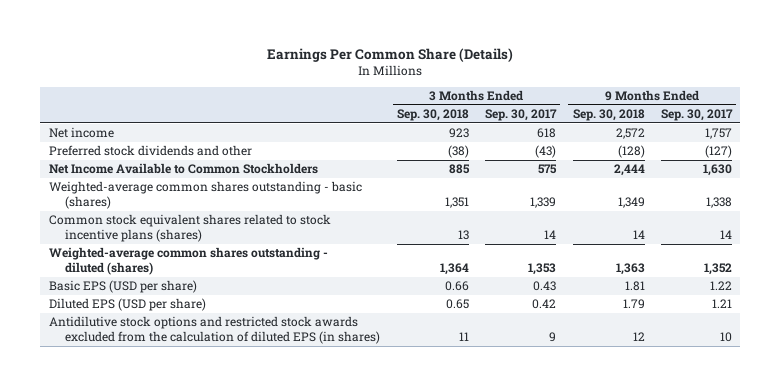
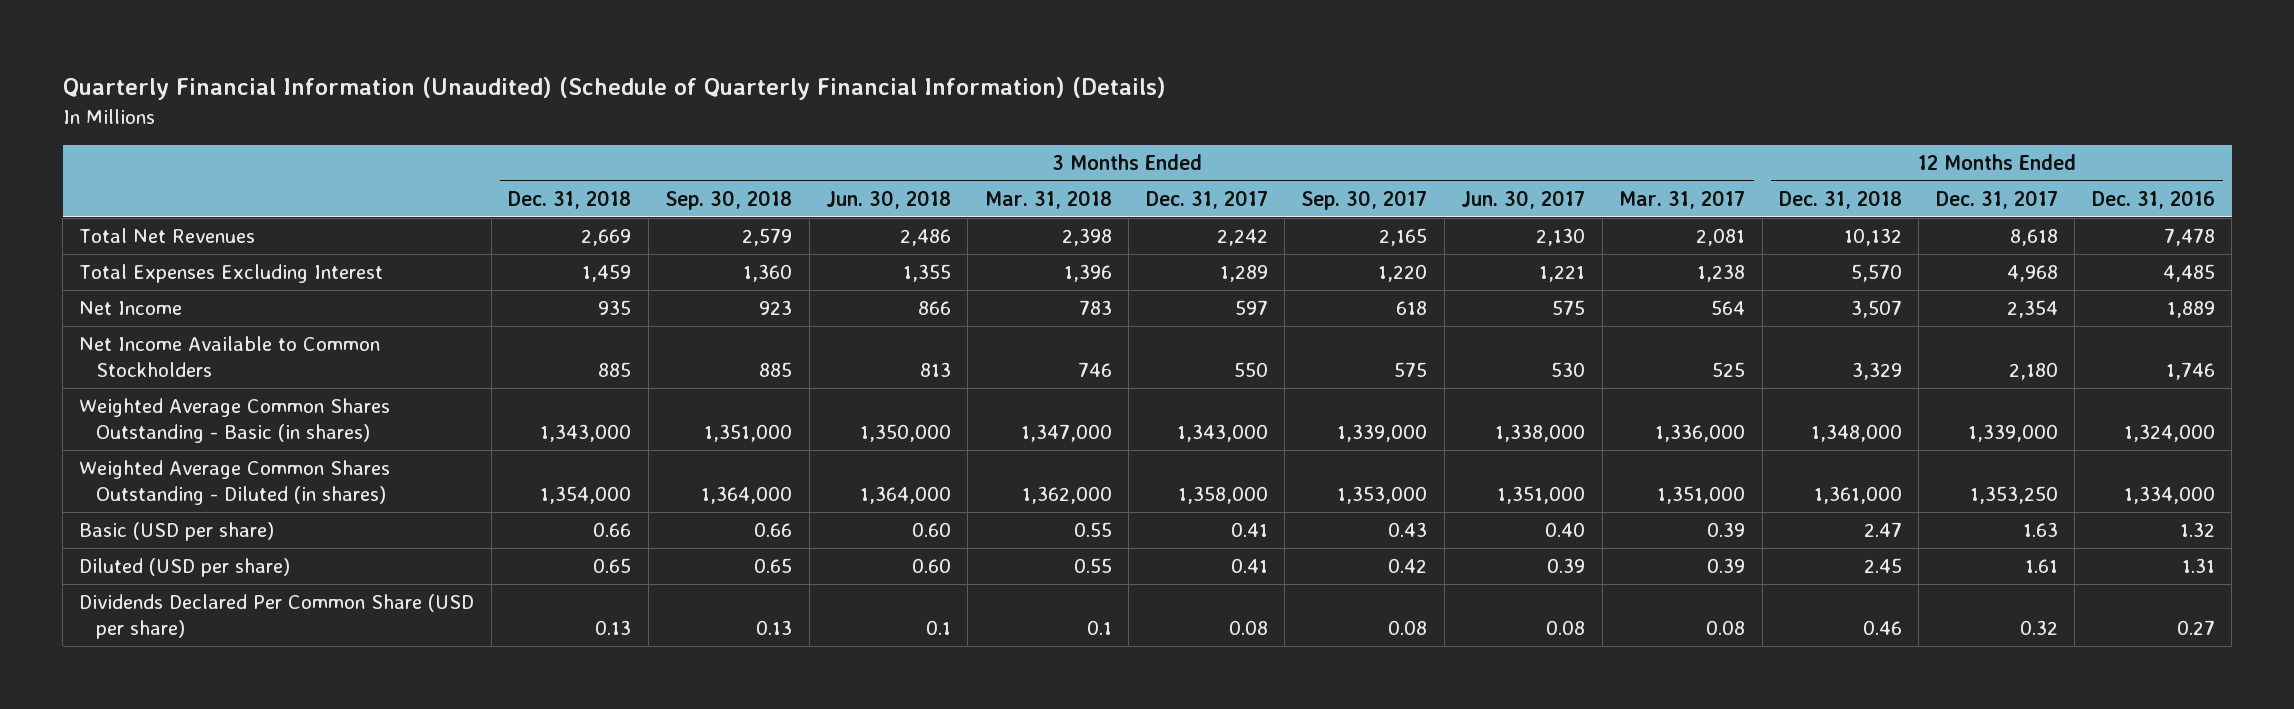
- Earnings Per Common Share (Details)
+ Quarterly Financial Information (Unaudited) (Schedule of Quarterly Financial Information) (Details)
- | 3 Months Ended Sep. 30, 2018 | 3 Months Ended Sep. 30, 2017 | 9 Months Ended Sep. 30, 2018 | 9 Months Ended Sep. 30, 2017
+ | 3 Months Ended Dec. 31, 2018 | 3 Months Ended Sep. 30, 2018 | 3 Months Ended Jun. 30, 2018 | 3 Months Ended Mar. 31, 2018 | 3 Months Ended Dec. 31, 2017 | 3 Months Ended Sep. 30, 2017 | 3 Months Ended Jun. 30, 2017 | 3 Months Ended Mar. 31, 2017 | 12 Months Ended Dec. 31, 2018 | 12 Months Ended Dec. 31, 2017 | 12 Months Ended Dec. 31, 2016
- Net income | 923 | 618 | 2,572 | 1,757
- Preferred stock dividends and other | (38) | (43) | (128) | (127)
+ Total Net Revenues | 2,669 | 2,579 | 2,486 | 2,398 | 2,242 | 2,165 | 2,130 | 2,081 | 10,132 | 8,618 | 7,478
+ Total Expenses Excluding Interest | 1,459 | 1,360 | 1,355 | 1,396 | 1,289 | 1,220 | 1,221 | 1,238 | 5,570 | 4,968 | 4,485
+ Net Income | 935 | 923 | 866 | 783 | 597 | 618 | 575 | 564 | 3,507 | 2,354 | 1,889
- Weighted-average common shares outstanding - basic (shares) | 1,351 | 1,339 | 1,349 | 1,338
- Common stock equivalent shares related to stock incentive plans (shares) | 13 | 14 | 14 | 14
- Weighted-average common shares outstanding - diluted (shares) | 1,364 | 1,353 | 1,363 | 1,352
- Basic EPS (USD per share) | 0.66 | 0.43 | 1.81 | 1.22
- Diluted EPS (USD per share) | 0.65 | 0.42 | 1.79 | 1.21
- Antidilutive stock options and restricted stock awards excluded from the calculation of diluted EPS (in shares) | 11 | 9 | 12 | 10
+ Weighted Average Common Shares Outstanding - Basic (in shares) | 1,343,000 | 1,351,000 | 1,350,000 | 1,347,000 | 1,343,000 | 1,339,000 | 1,338,000 | 1,336,000 | 1,348,000 | 1,339,000 | 1,324,000
+ Weighted Average Common Shares Outstanding - Diluted (in shares) | 1,354,000 | 1,364,000 | 1,364,000 | 1,362,000 | 1,358,000 | 1,353,000 | 1,351,000 | 1,351,000 | 1,361,000 | 1,353,250 | 1,334,000
+ Basic (USD per share) | 0.66 | 0.66 | 0.60 | 0.55 | 0.41 | 0.43 | 0.40 | 0.39 | 2.47 | 1.63 | 1.32
+ Diluted (USD per share) | 0.65 | 0.65 | 0.60 | 0.55 | 0.41 | 0.42 | 0.39 | 0.39 | 2.45 | 1.61 | 1.31
+ Dividends Declared Per Common Share (USD per share) | 0.13 | 0.13 | 0.1 | 0.1 | 0.08 | 0.08 | 0.08 | 0.08 | 0.46 | 0.32 | 0.27

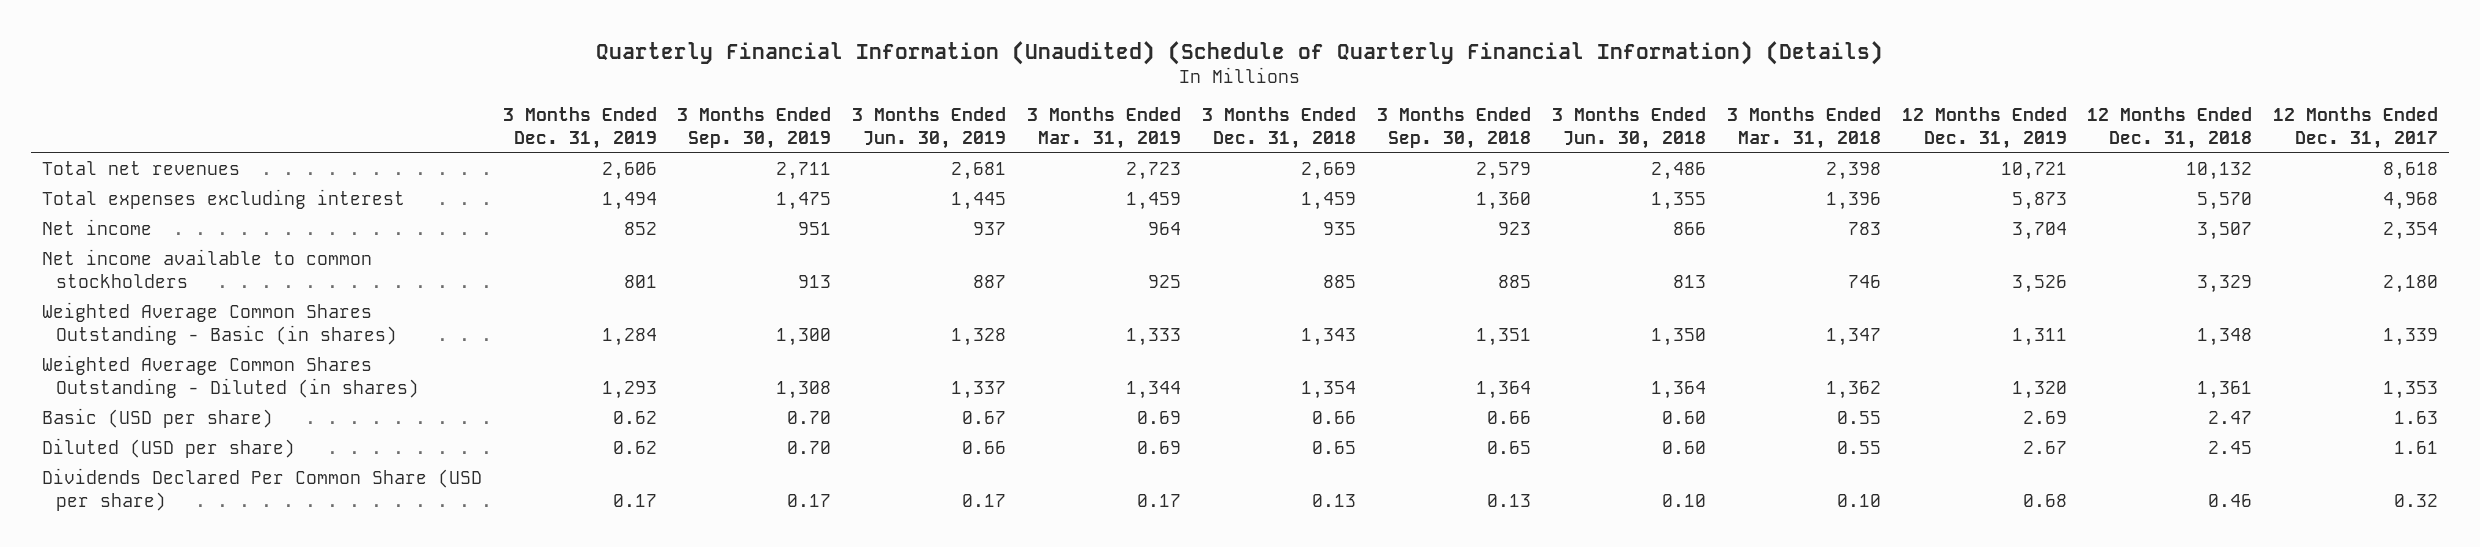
- | 3 Months Ended Dec. 31, 2018 | 3 Months Ended Sep. 30, 2018 | 3 Months Ended Jun. 30, 2018 | 3 Months Ended Mar. 31, 2018 | 3 Months Ended Dec. 31, 2017 | 3 Months Ended Sep. 30, 2017 | 3 Months Ended Jun. 30, 2017 | 3 Months Ended Mar. 31, 2017 | 12 Months Ended Dec. 31, 2018 | 12 Months Ended Dec. 31, 2017 | 12 Months Ended Dec. 31, 2016
+ | 3 Months Ended Dec. 31, 2019 | 3 Months Ended Sep. 30, 2019 | 3 Months Ended Jun. 30, 2019 | 3 Months Ended Mar. 31, 2019 | 3 Months Ended Dec. 31, 2018 | 3 Months Ended Sep. 30, 2018 | 3 Months Ended Jun. 30, 2018 | 3 Months Ended Mar. 31, 2018 | 12 Months Ended Dec. 31, 2019 | 12 Months Ended Dec. 31, 2018 | 12 Months Ended Dec. 31, 2017
- Total Net Revenues | 2,669 | 2,579 | 2,486 | 2,398 | 2,242 | 2,165 | 2,130 | 2,081 | 10,132 | 8,618 | 7,478
- Total Expenses Excluding Interest | 1,459 | 1,360 | 1,355 | 1,396 | 1,289 | 1,220 | 1,221 | 1,238 | 5,570 | 4,968 | 4,485
- Net Income | 935 | 923 | 866 | 783 | 597 | 618 | 575 | 564 | 3,507 | 2,354 | 1,889
- Net Income Available to Common Stockholders | 885 | 885 | 813 | 746 | 550 | 575 | 530 | 525 | 3,329 | 2,180 | 1,746
- Weighted Average Common Shares Outstanding - Basic (in shares) | 1,343,000 | 1,351,000 | 1,350,000 | 1,347,000 | 1,343,000 | 1,339,000 | 1,338,000 | 1,336,000 | 1,348,000 | 1,339,000 | 1,324,000
- Weighted Average Common Shares Outstanding - Diluted (in shares) | 1,354,000 | 1,364,000 | 1,364,000 | 1,362,000 | 1,358,000 | 1,353,000 | 1,351,000 | 1,351,000 | 1,361,000 | 1,353,250 | 1,334,000
+ Total net revenues | 2,606 | 2,711 | 2,681 | 2,723 | 2,669 | 2,579 | 2,486 | 2,398 | 10,721 | 10,132 | 8,618
+ Total expenses excluding interest | 1,494 | 1,475 | 1,445 | 1,459 | 1,459 | 1,360 | 1,355 | 1,396 | 5,873 | 5,570 | 4,968
+ Net income | 852 | 951 | 937 | 964 | 935 | 923 | 866 | 783 | 3,704 | 3,507 | 2,354
+ Net income available to common stockholders | 801 | 913 | 887 | 925 | 885 | 885 | 813 | 746 | 3,526 | 3,329 | 2,180
+ Weighted Average Common Shares Outstanding - Basic (in shares) | 1,284 | 1,300 | 1,328 | 1,333 | 1,343 | 1,351 | 1,350 | 1,347 | 1,311 | 1,348 | 1,339
+ Weighted Average Common Shares Outstanding - Diluted (in shares) | 1,293 | 1,308 | 1,337 | 1,344 | 1,354 | 1,364 | 1,364 | 1,362 | 1,320 | 1,361 | 1,353
- Dividends Declared Per Common Share (USD per share) | 0.13 | 0.13 | 0.1 | 0.1 | 0.08 | 0.08 | 0.08 | 0.08 | 0.46 | 0.32 | 0.27
+ Dividends Declared Per Common Share (USD per share) | 0.17 | 0.17 | 0.17 | 0.17 | 0.13 | 0.13 | 0.10 | 0.10 | 0.68 | 0.46 | 0.32

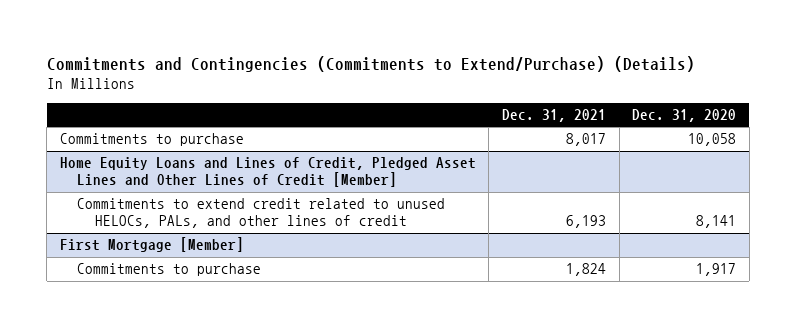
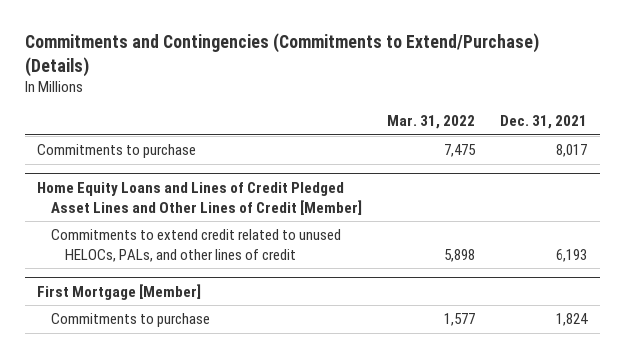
- | Dec. 31, 2021 | Dec. 31, 2020
+ | Mar. 31, 2022 | Dec. 31, 2021
- Home Equity Loans and Lines of Credit, Pledged Asset Lines and Other Lines of Credit [Member]
+ Home Equity Loans and Lines of Credit Pledged Asset Lines and Other Lines of Credit [Member]

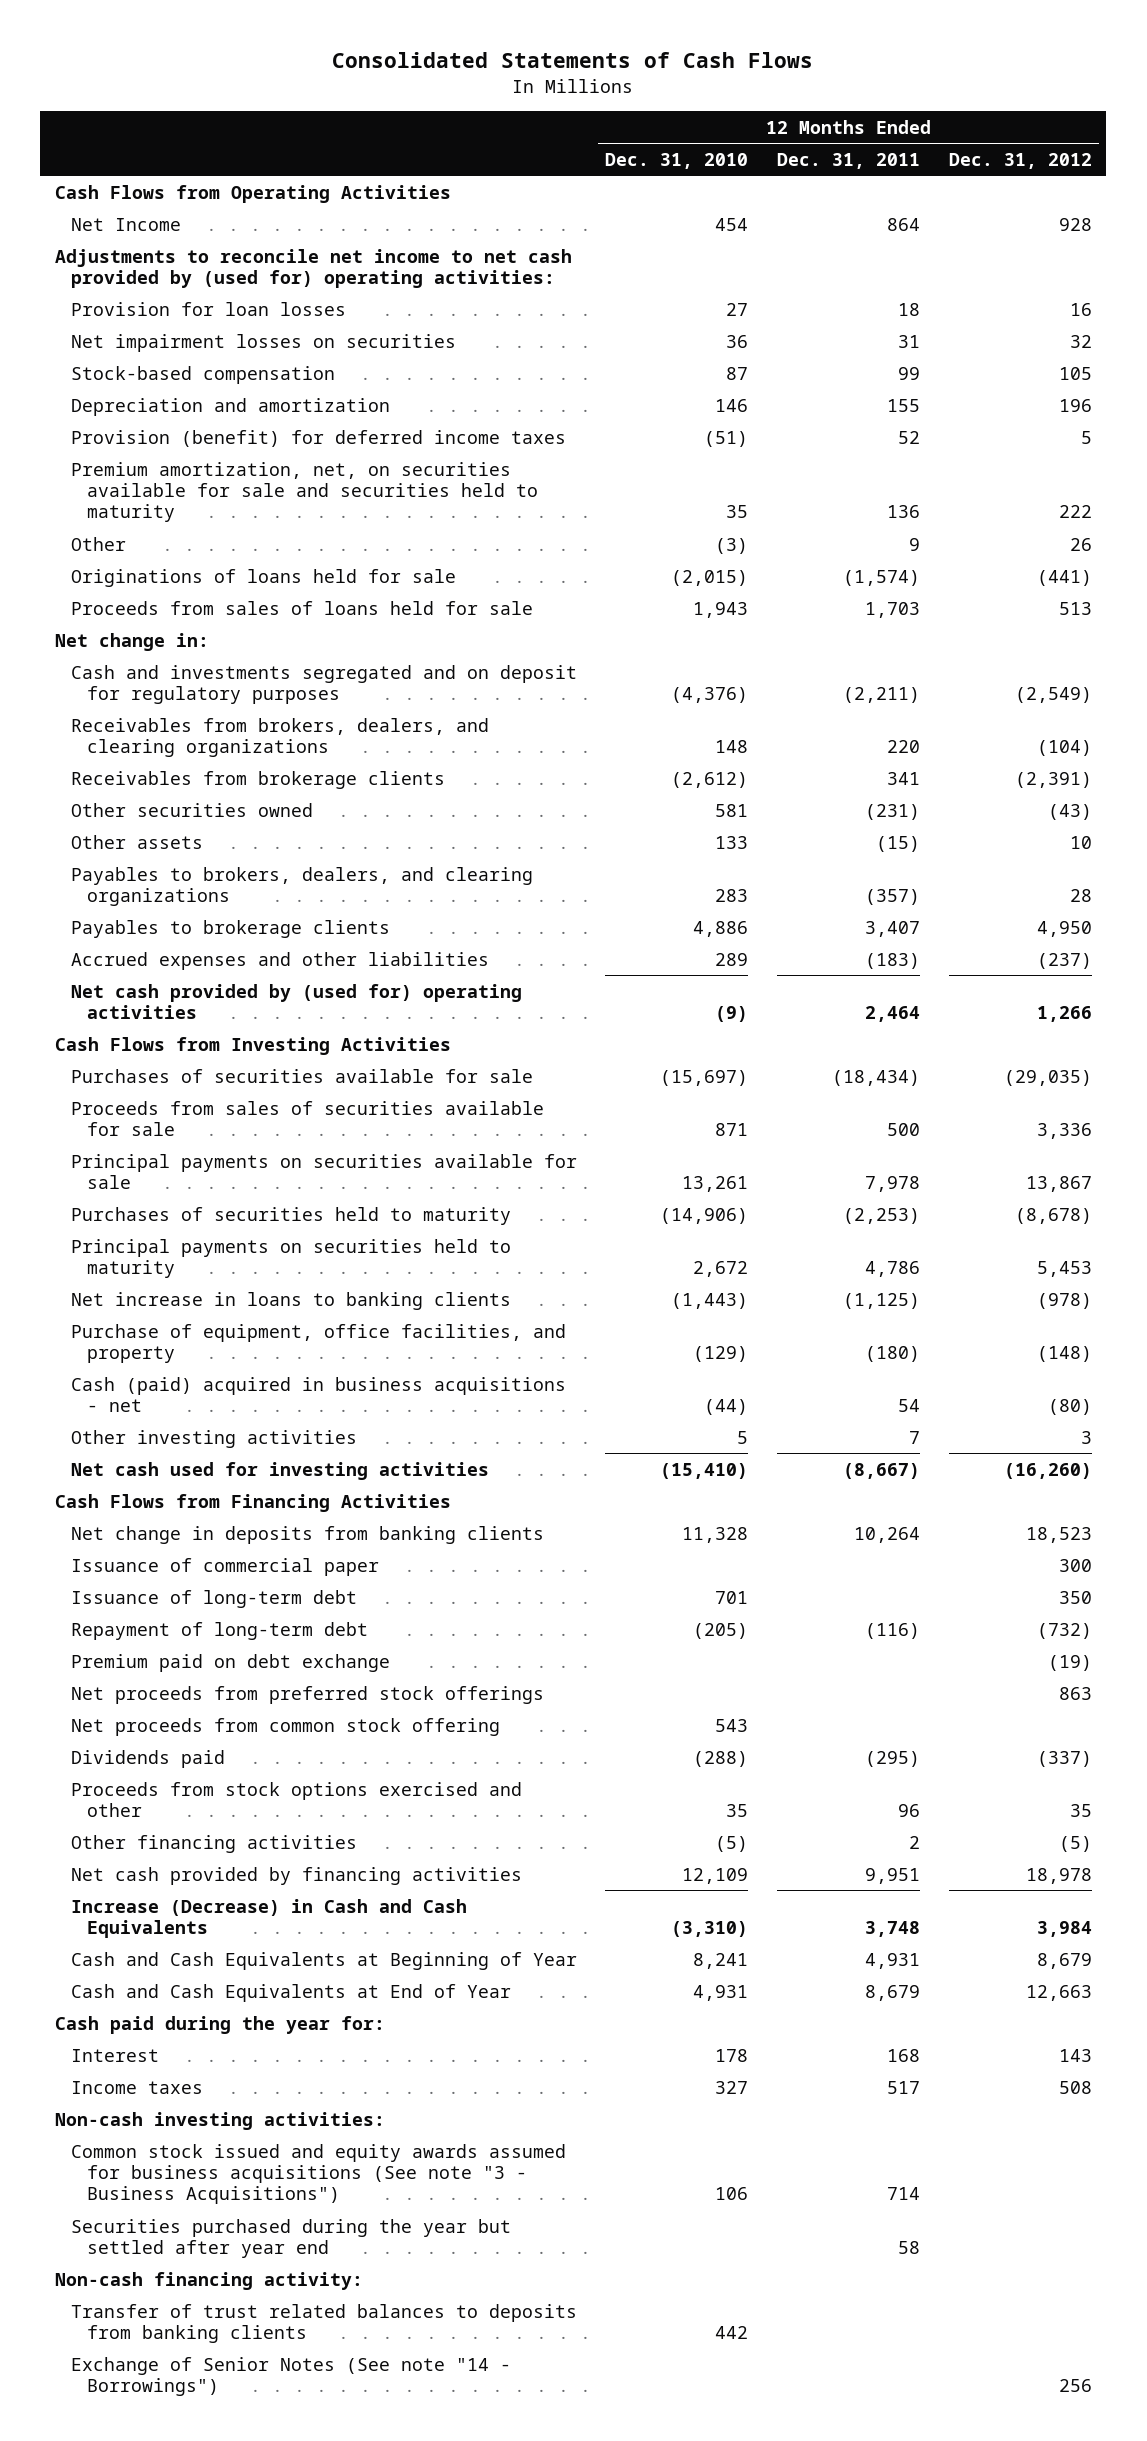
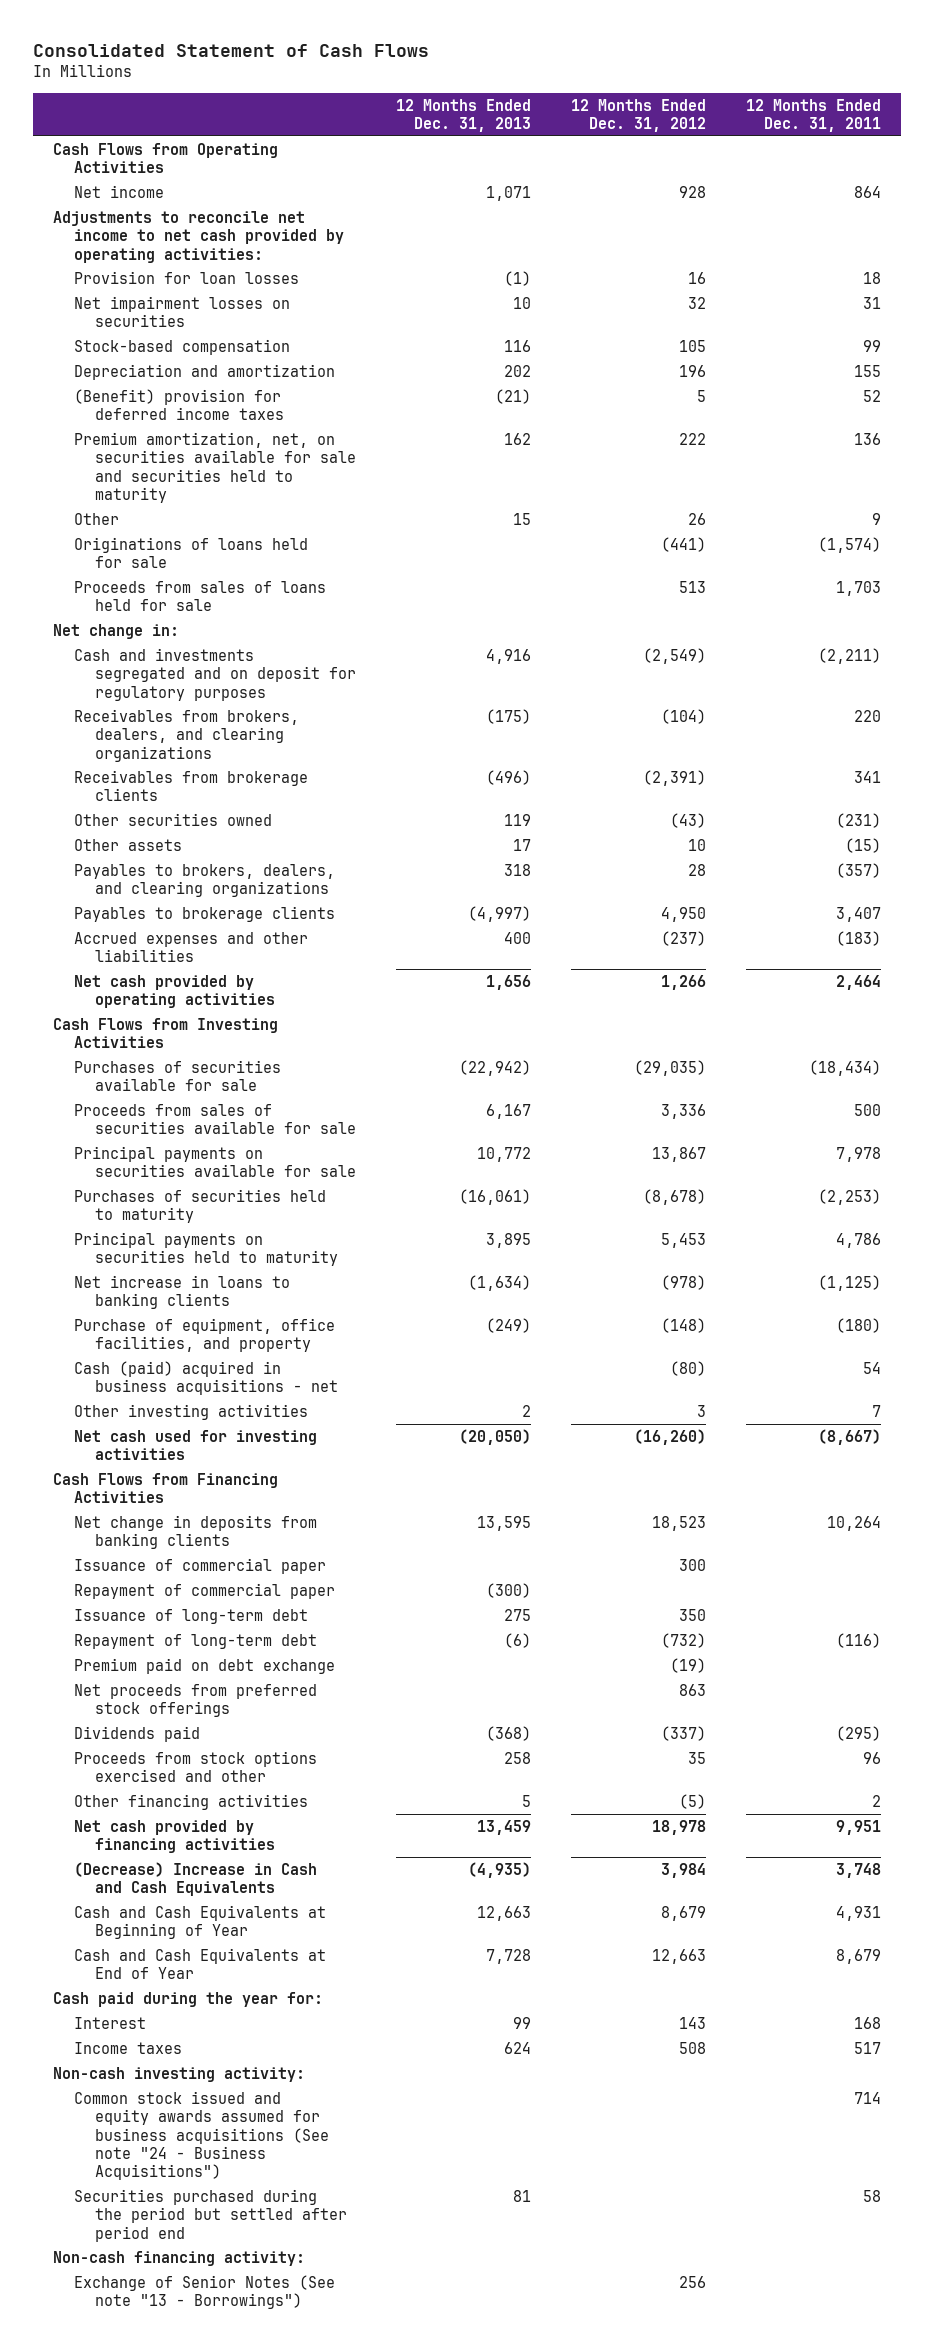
- Consolidated Statements of Cash Flows
+ Consolidated Statement of Cash Flows
- | 12 Months Ended Dec. 31, 2010 | 12 Months Ended Dec. 31, 2011 | 12 Months Ended Dec. 31, 2012
+ | 12 Months Ended Dec. 31, 2013 | 12 Months Ended Dec. 31, 2012 | 12 Months Ended Dec. 31, 2011
- Net Income | 454 | 864 | 928
- Adjustments to reconcile net income to net cash provided by (used for) operating activities:
+ Net income | 1,071 | 928 | 864
+ Adjustments to reconcile net income to net cash provided by operating activities:
- Provision (benefit) for deferred income taxes | (51) | 52 | 5
+ (Benefit) provision for deferred income taxes | (21) | 5 | 52
- Net cash provided by (used for) operating activities | (9) | 2,464 | 1,266
+ Net cash provided by operating activities | 1,656 | 1,266 | 2,464
+ Repayment of commercial paper | (300) | |
- Net proceeds from common stock offering | 543 | |
- Increase (Decrease) in Cash and Cash Equivalents | (3,310) | 3,748 | 3,984
+ (Decrease) Increase in Cash and Cash Equivalents | (4,935) | 3,984 | 3,748
- Non-cash investing activities:
- Common stock issued and equity awards assumed for business acquisitions (See note "3 - Business Acquisitions") | 106 | 714 |
- Securities purchased during the year but settled after year end | | 58 |
+ Non-cash investing activity:
+ Common stock issued and equity awards assumed for business acquisitions (See note "24 - Business Acquisitions") | | | 714
+ Securities purchased during the period but settled after period end | 81 | | 58
- Transfer of trust related balances to deposits from banking clients | 442 | |
- Exchange of Senior Notes (See note "14 - Borrowings") | | | 256
+ Exchange of Senior Notes (See note "13 - Borrowings") | | 256 |

